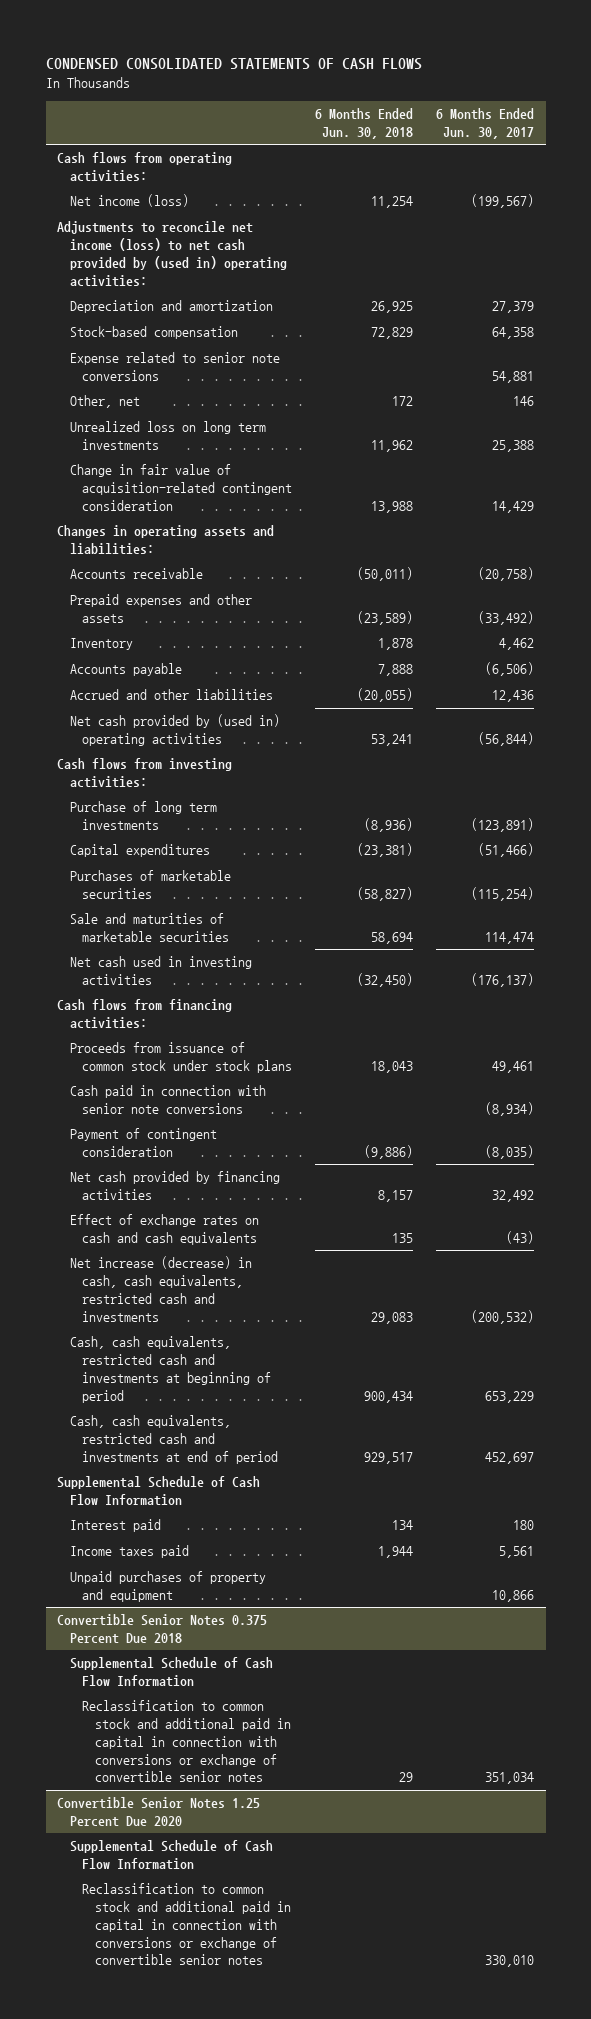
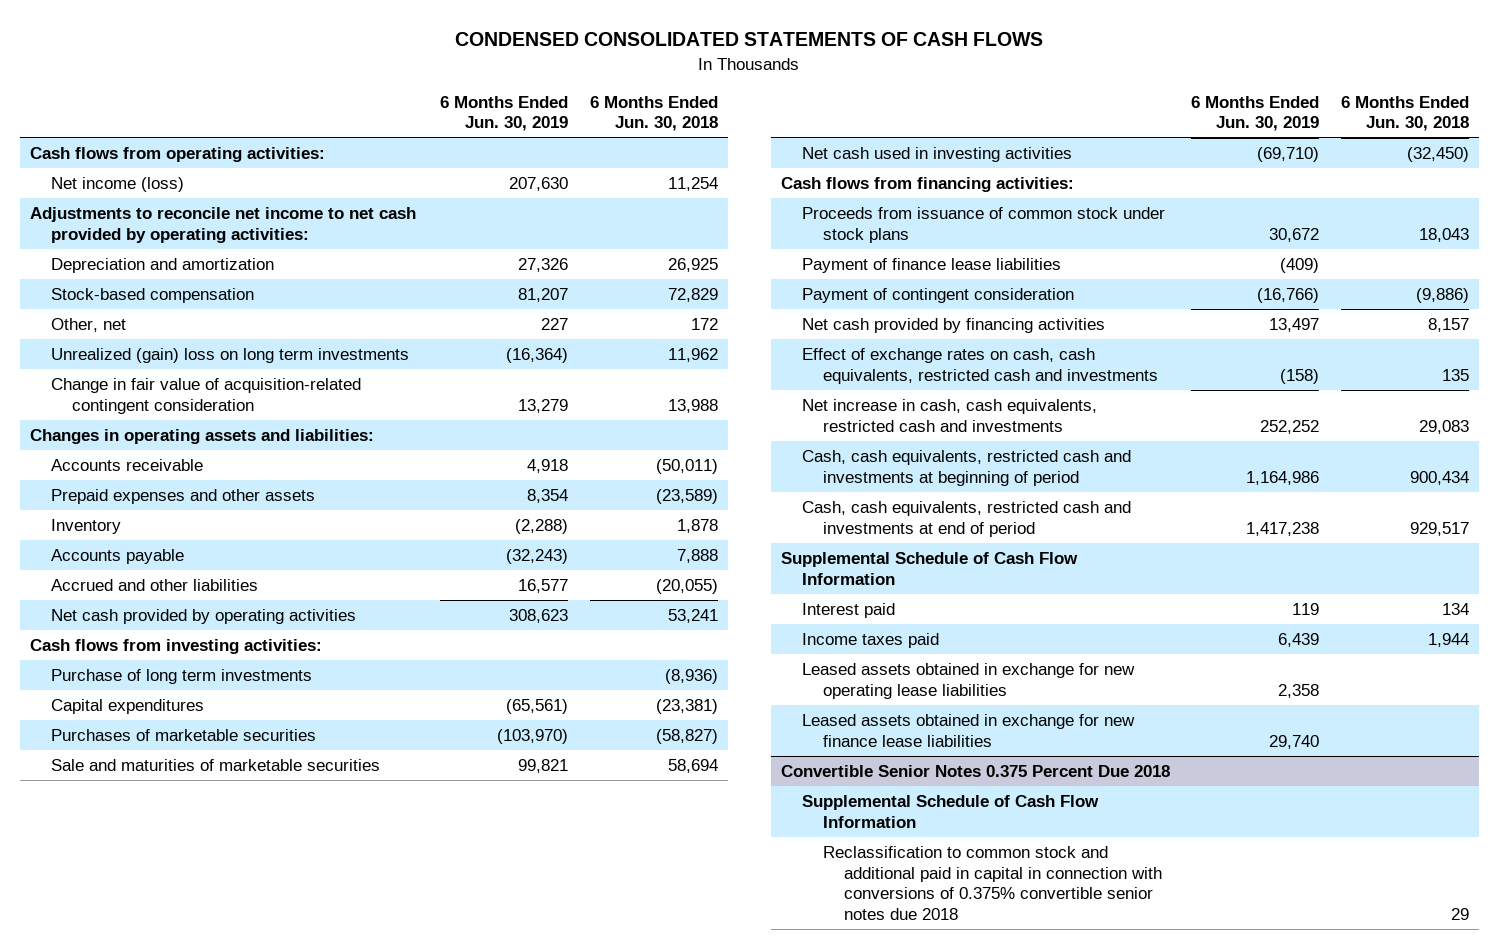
- | 6 Months Ended Jun. 30, 2018 | 6 Months Ended Jun. 30, 2017
+ | 6 Months Ended Jun. 30, 2019 | 6 Months Ended Jun. 30, 2018
- Adjustments to reconcile net income (loss) to net cash provided by (used in) operating activities:
+ Adjustments to reconcile net income to net cash provided by operating activities:
- Expense related to senior note conversions | | 54,881
- Unrealized loss on long term investments | 11,962 | 25,388
+ Unrealized (gain) loss on long term investments | (16,364) | 11,962
- Net cash provided by (used in) operating activities | 53,241 | (56,844)
+ Net cash provided by operating activities | 308,623 | 53,241
- Cash paid in connection with senior note conversions | | (8,934)
+ Payment of finance lease liabilities | (409) |
- Effect of exchange rates on cash and cash equivalents | 135 | (43)
- Net increase (decrease) in cash, cash equivalents, restricted cash and investments | 29,083 | (200,532)
+ Effect of exchange rates on cash, cash equivalents, restricted cash and investments | (158) | 135
+ Net increase in cash, cash equivalents, restricted cash and investments | 252,252 | 29,083
- Unpaid purchases of property and equipment | | 10,866
+ Leased assets obtained in exchange for new operating lease liabilities | 2,358 |
+ Leased assets obtained in exchange for new finance lease liabilities | 29,740 |
@ Convertible Senior Notes 0.375 Percent Due 2018
- Reclassification to common stock and additional paid in capital in connection with conversions or exchange of convertible senior notes | 29 | 351,034
- Convertible Senior Notes 1.25 Percent Due 2020
- Supplemental Schedule of Cash Flow Information
- Reclassification to common stock and additional paid in capital in connection with conversions or exchange of convertible senior notes | | 330,010
@ Convertible Senior Notes 0.375 Percent Due 2018
+ Reclassification to common stock and additional paid in capital in connection with conversions of 0.375% convertible senior notes due 2018 | | 29

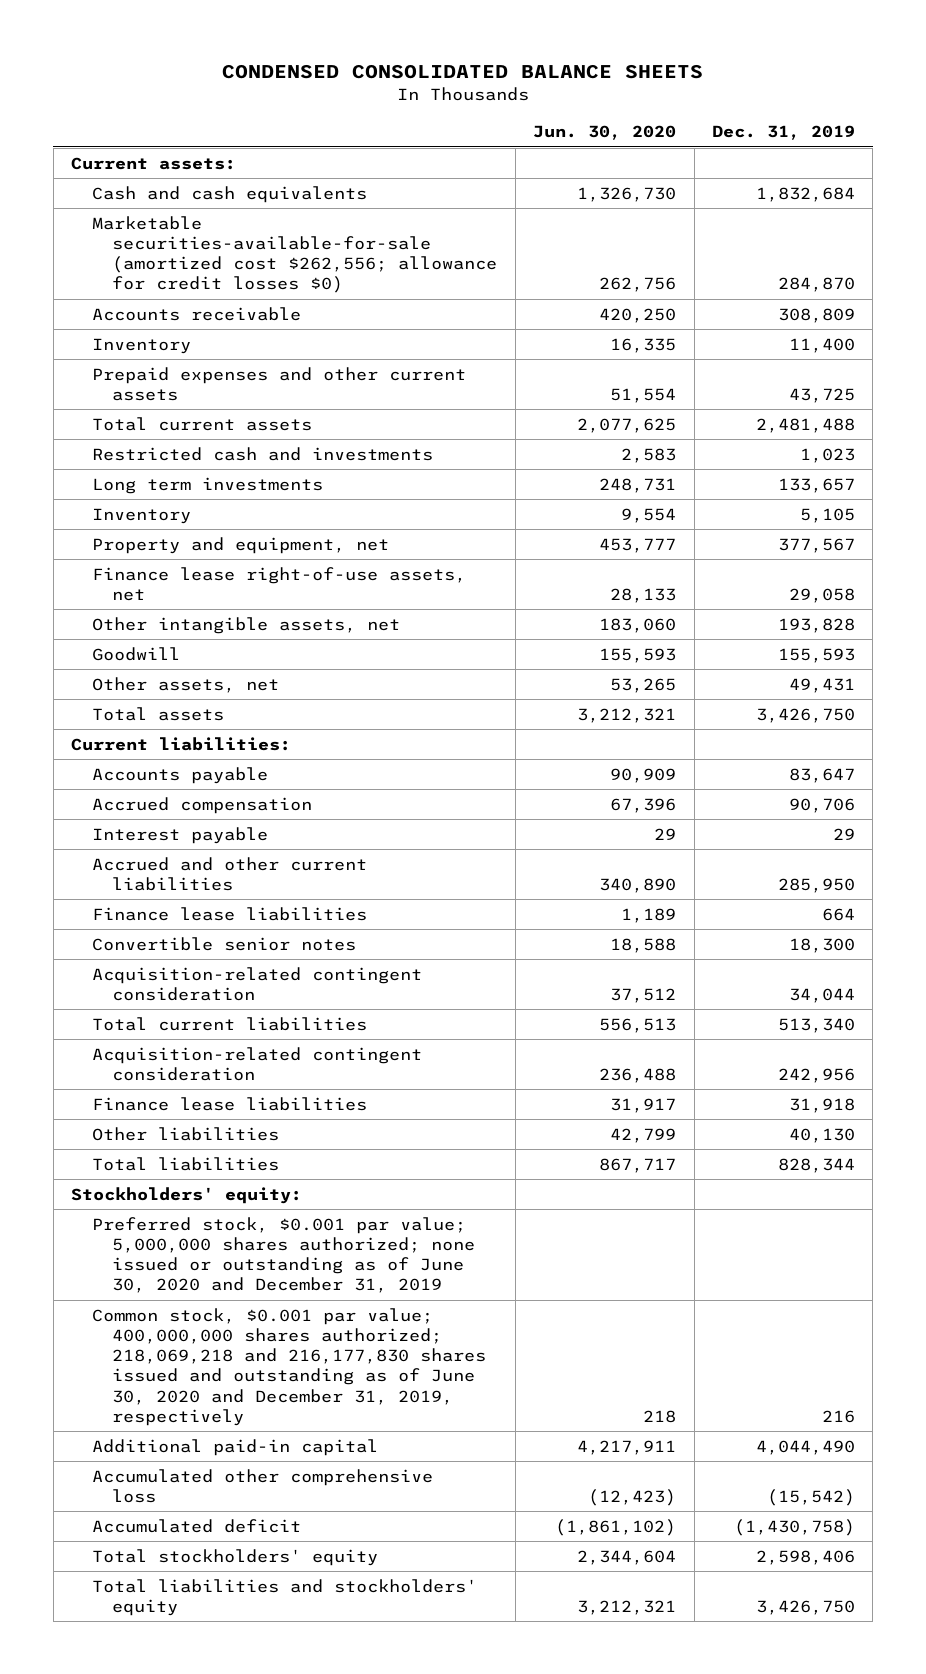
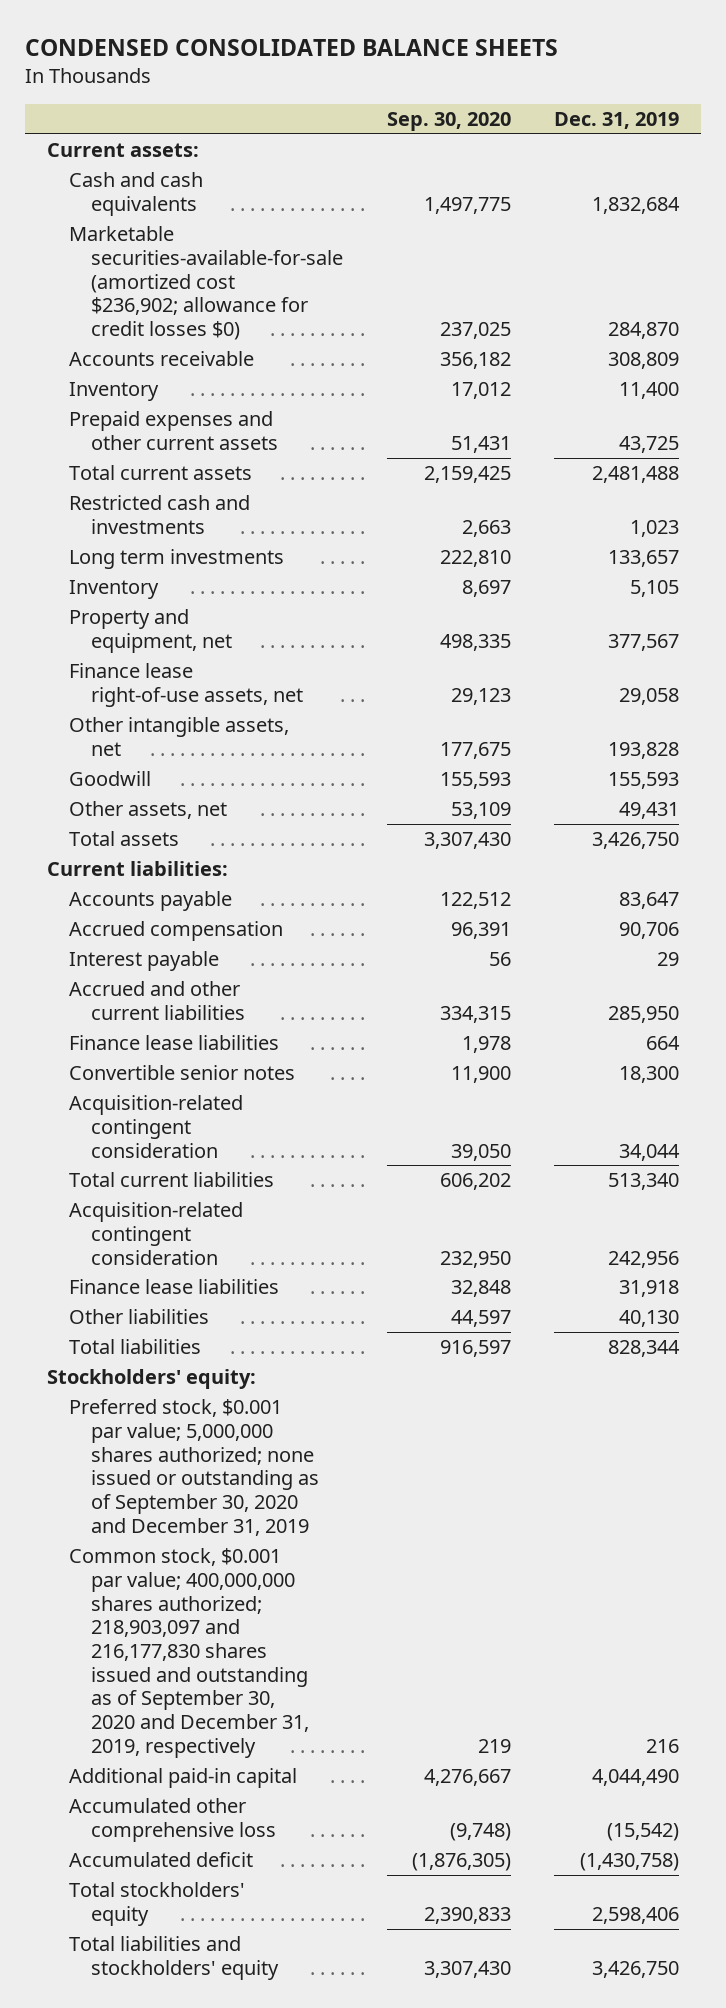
- | Jun. 30, 2020 | Dec. 31, 2019
+ | Sep. 30, 2020 | Dec. 31, 2019
- Marketable securities-available-for-sale (amortized cost $262,556; allowance for credit losses $0) | 262,756 | 284,870
+ Marketable securities-available-for-sale (amortized cost $236,902; allowance for credit losses $0) | 237,025 | 284,870
- Preferred stock, $0.001 par value; 5,000,000 shares authorized; none issued or outstanding as of June 30, 2020 and December 31, 2019
- Common stock, $0.001 par value; 400,000,000 shares authorized; 218,069,218 and 216,177,830 shares issued and outstanding as of June 30, 2020 and December 31, 2019, respectively | 218 | 216
+ Preferred stock, $0.001 par value; 5,000,000 shares authorized; none issued or outstanding as of September 30, 2020 and December 31, 2019
+ Common stock, $0.001 par value; 400,000,000 shares authorized; 218,903,097 and 216,177,830 shares issued and outstanding as of September 30, 2020 and December 31, 2019, respectively | 219 | 216

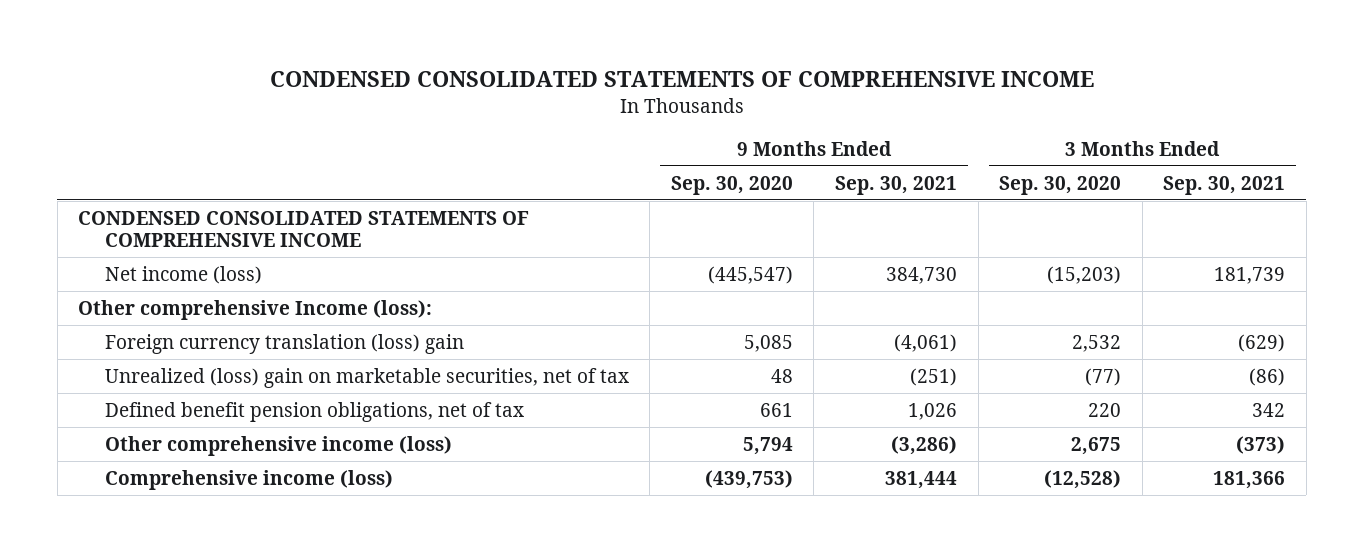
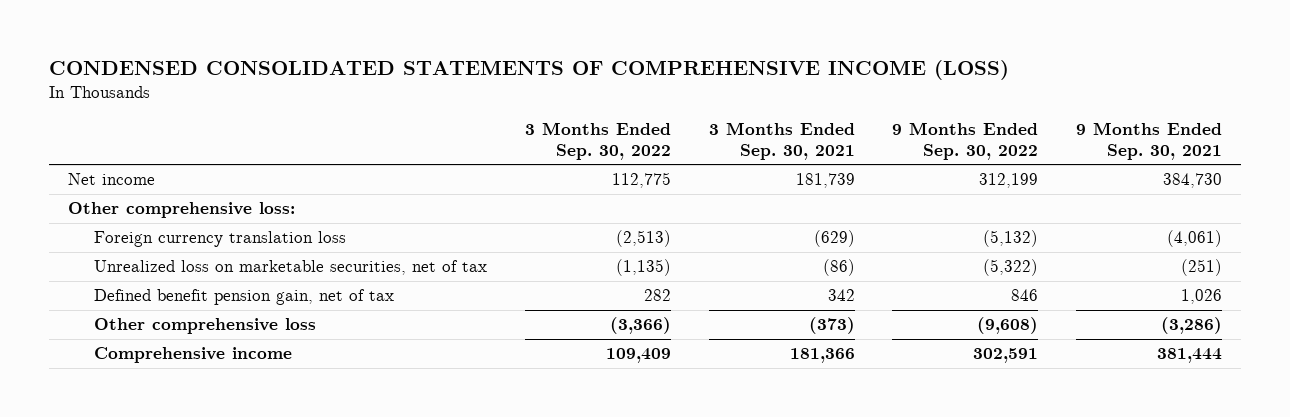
- CONDENSED CONSOLIDATED STATEMENTS OF COMPREHENSIVE INCOME
+ CONDENSED CONSOLIDATED STATEMENTS OF COMPREHENSIVE INCOME (LOSS)
- | 9 Months Ended Sep. 30, 2020 | 9 Months Ended Sep. 30, 2021 | 3 Months Ended Sep. 30, 2020 | 3 Months Ended Sep. 30, 2021
+ | 3 Months Ended Sep. 30, 2022 | 3 Months Ended Sep. 30, 2021 | 9 Months Ended Sep. 30, 2022 | 9 Months Ended Sep. 30, 2021
- CONDENSED CONSOLIDATED STATEMENTS OF COMPREHENSIVE INCOME
- Net income (loss) | (445,547) | 384,730 | (15,203) | 181,739
- Other comprehensive Income (loss):
- Foreign currency translation (loss) gain | 5,085 | (4,061) | 2,532 | (629)
- Unrealized (loss) gain on marketable securities, net of tax | 48 | (251) | (77) | (86)
- Defined benefit pension obligations, net of tax | 661 | 1,026 | 220 | 342
- Other comprehensive income (loss) | 5,794 | (3,286) | 2,675 | (373)
- Comprehensive income (loss) | (439,753) | 381,444 | (12,528) | 181,366
+ Net income | 112,775 | 181,739 | 312,199 | 384,730
+ Other comprehensive loss:
+ Foreign currency translation loss | (2,513) | (629) | (5,132) | (4,061)
+ Unrealized loss on marketable securities, net of tax | (1,135) | (86) | (5,322) | (251)
+ Defined benefit pension gain, net of tax | 282 | 342 | 846 | 1,026
+ Other comprehensive loss | (3,366) | (373) | (9,608) | (3,286)
+ Comprehensive income | 109,409 | 181,366 | 302,591 | 381,444

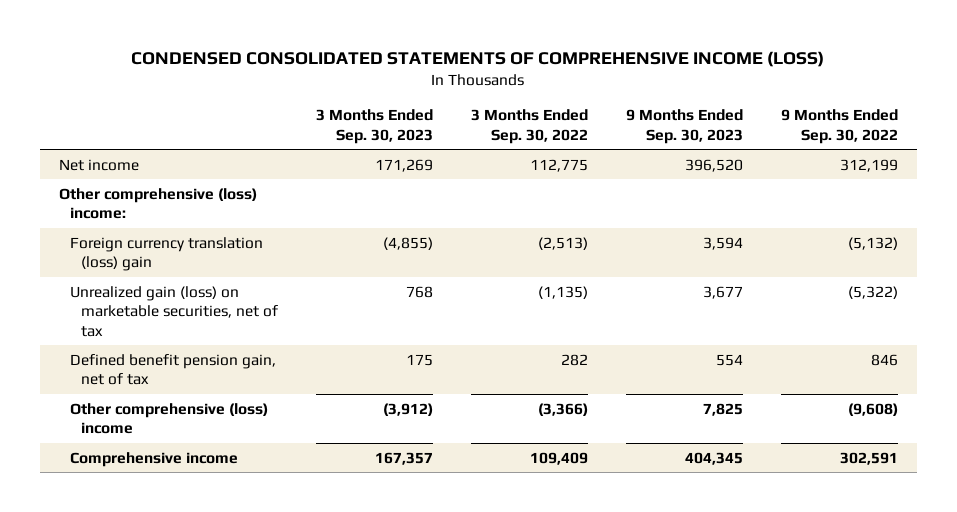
- | 3 Months Ended Sep. 30, 2022 | 3 Months Ended Sep. 30, 2021 | 9 Months Ended Sep. 30, 2022 | 9 Months Ended Sep. 30, 2021
+ | 3 Months Ended Sep. 30, 2023 | 3 Months Ended Sep. 30, 2022 | 9 Months Ended Sep. 30, 2023 | 9 Months Ended Sep. 30, 2022
- Other comprehensive loss:
- Foreign currency translation loss | (2,513) | (629) | (5,132) | (4,061)
- Unrealized loss on marketable securities, net of tax | (1,135) | (86) | (5,322) | (251)
+ Other comprehensive (loss) income:
+ Foreign currency translation (loss) gain | (4,855) | (2,513) | 3,594 | (5,132)
+ Unrealized gain (loss) on marketable securities, net of tax | 768 | (1,135) | 3,677 | (5,322)
- Other comprehensive loss | (3,366) | (373) | (9,608) | (3,286)
+ Other comprehensive (loss) income | (3,912) | (3,366) | 7,825 | (9,608)

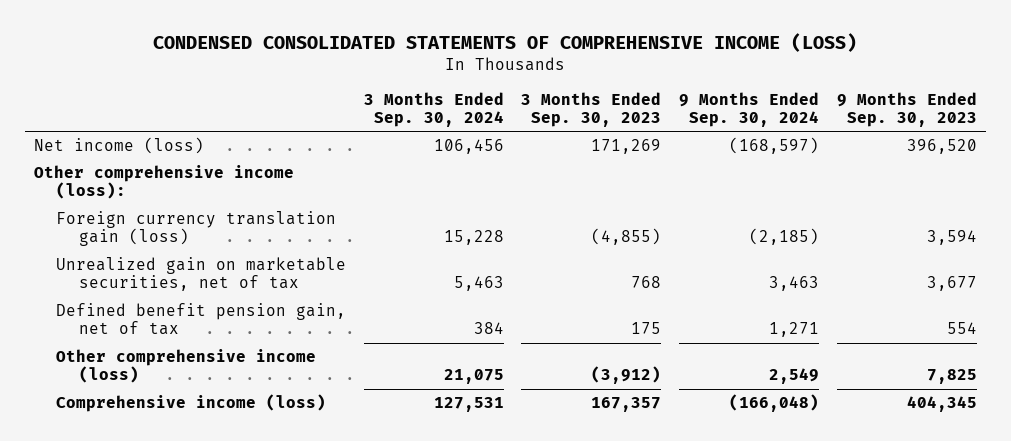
- | 3 Months Ended Sep. 30, 2023 | 3 Months Ended Sep. 30, 2022 | 9 Months Ended Sep. 30, 2023 | 9 Months Ended Sep. 30, 2022
+ | 3 Months Ended Sep. 30, 2024 | 3 Months Ended Sep. 30, 2023 | 9 Months Ended Sep. 30, 2024 | 9 Months Ended Sep. 30, 2023
- Net income | 171,269 | 112,775 | 396,520 | 312,199
- Other comprehensive (loss) income:
- Foreign currency translation (loss) gain | (4,855) | (2,513) | 3,594 | (5,132)
- Unrealized gain (loss) on marketable securities, net of tax | 768 | (1,135) | 3,677 | (5,322)
+ Net income (loss) | 106,456 | 171,269 | (168,597) | 396,520
+ Other comprehensive income (loss):
+ Foreign currency translation gain (loss) | 15,228 | (4,855) | (2,185) | 3,594
+ Unrealized gain on marketable securities, net of tax | 5,463 | 768 | 3,463 | 3,677
- Other comprehensive (loss) income | (3,912) | (3,366) | 7,825 | (9,608)
- Comprehensive income | 167,357 | 109,409 | 404,345 | 302,591
+ Other comprehensive income (loss) | 21,075 | (3,912) | 2,549 | 7,825
+ Comprehensive income (loss) | 127,531 | 167,357 | (166,048) | 404,345

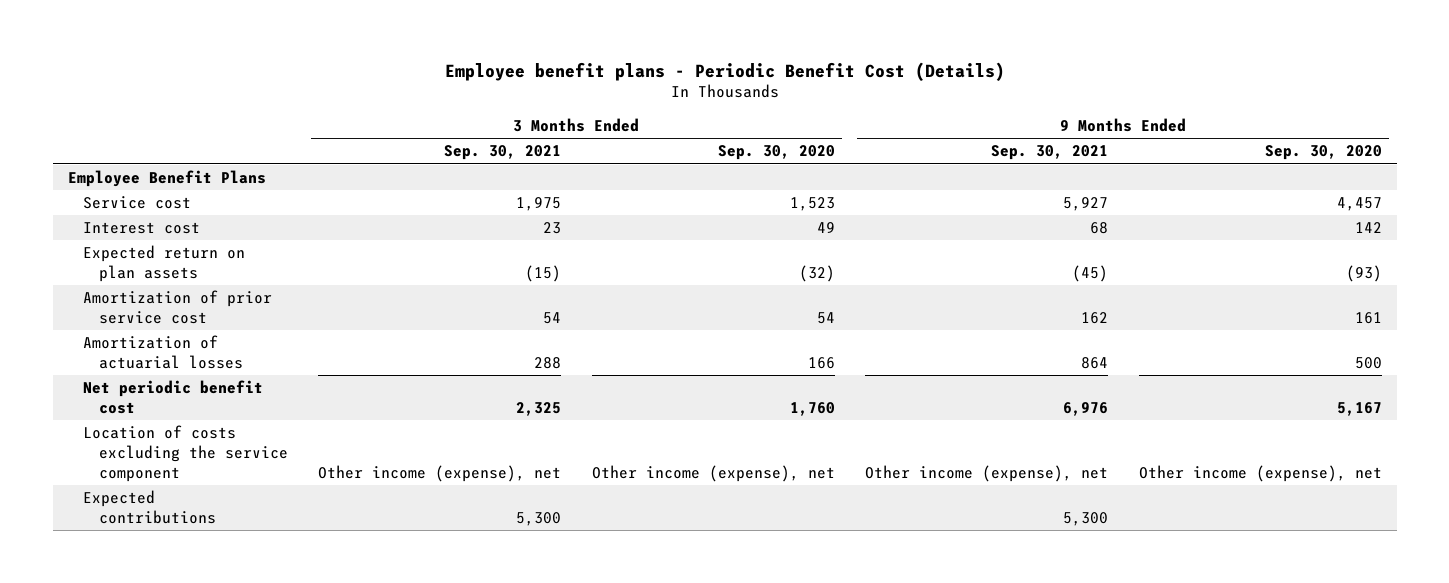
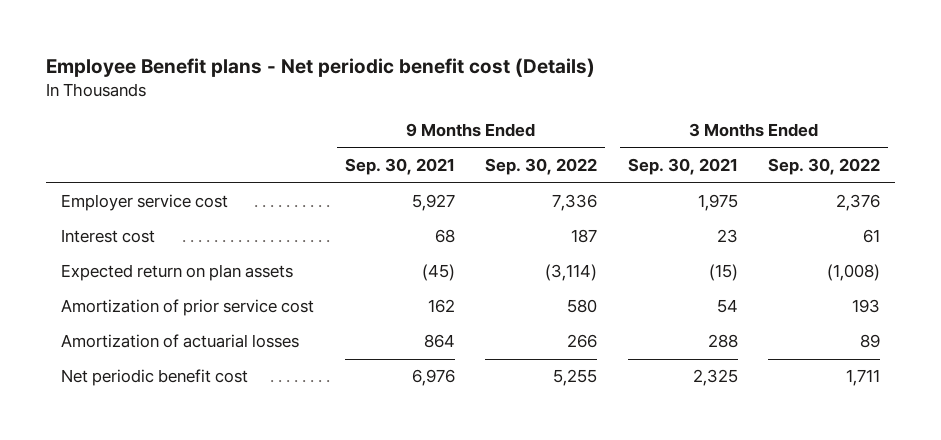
- Employee benefit plans - Periodic Benefit Cost (Details)
+ Employee Benefit plans - Net periodic benefit cost (Details)
- | 3 Months Ended Sep. 30, 2021 | 3 Months Ended Sep. 30, 2020 | 9 Months Ended Sep. 30, 2021 | 9 Months Ended Sep. 30, 2020
+ | 9 Months Ended Sep. 30, 2021 | 9 Months Ended Sep. 30, 2022 | 3 Months Ended Sep. 30, 2021 | 3 Months Ended Sep. 30, 2022
- Employee Benefit Plans
- Service cost | 1,975 | 1,523 | 5,927 | 4,457
+ Employer service cost | 5,927 | 7,336 | 1,975 | 2,376
- Location of costs excluding the service component | Other income (expense), net | Other income (expense), net | Other income (expense), net | Other income (expense), net
- Expected contributions | 5,300 | | 5,300 |

